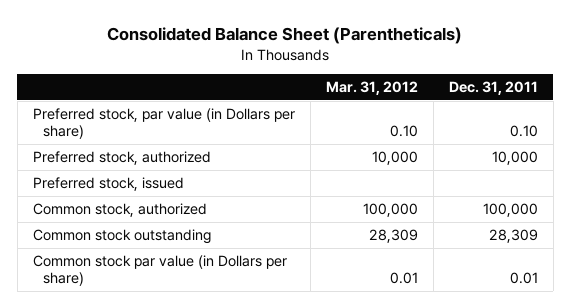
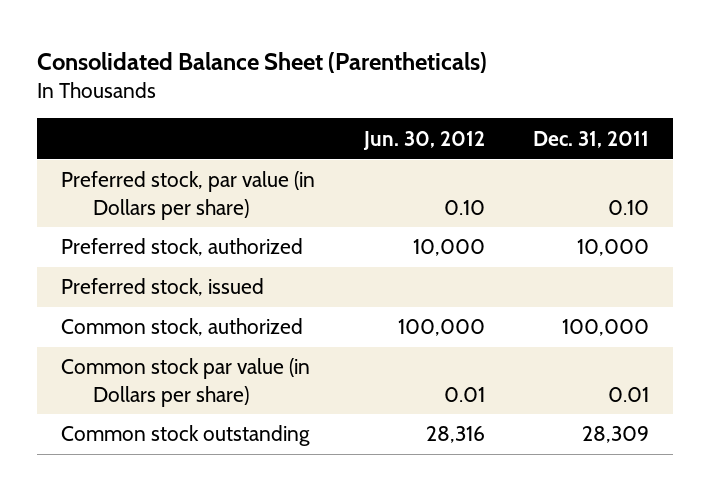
- | Mar. 31, 2012 | Dec. 31, 2011
+ | Jun. 30, 2012 | Dec. 31, 2011
moved down: Common stock outstanding | 28,316 | 28,309

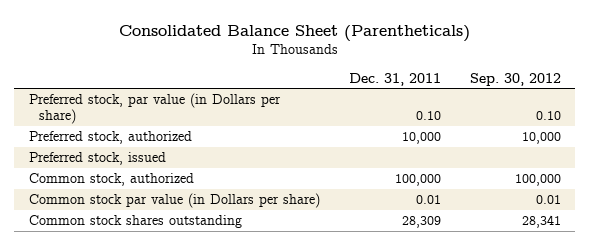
- | Jun. 30, 2012 | Dec. 31, 2011
+ | Dec. 31, 2011 | Sep. 30, 2012
- Common stock outstanding | 28,316 | 28,309
+ Common stock shares outstanding | 28,309 | 28,341

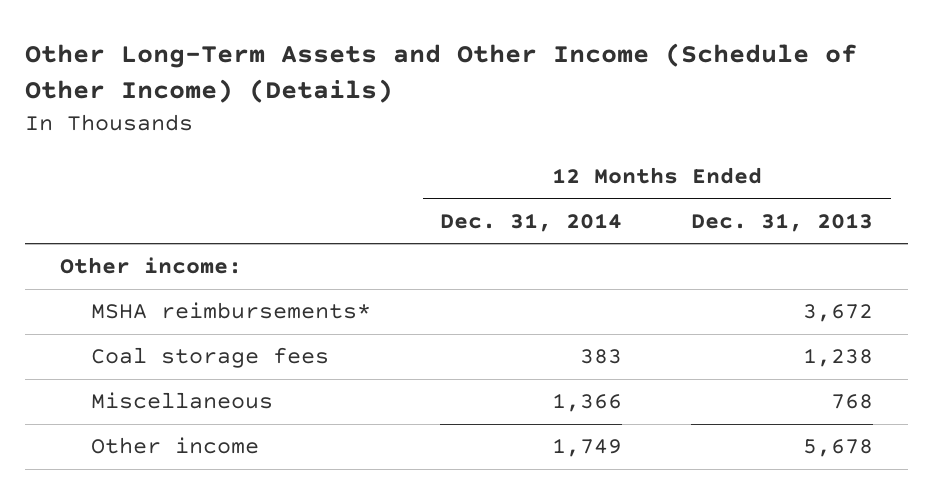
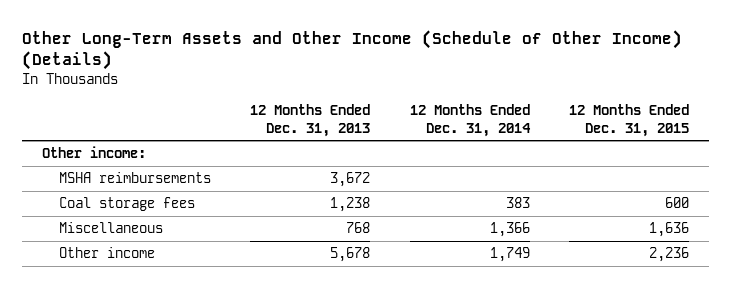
- | 12 Months Ended Dec. 31, 2014 | 12 Months Ended Dec. 31, 2013
+ | 12 Months Ended Dec. 31, 2013 | 12 Months Ended Dec. 31, 2014 | 12 Months Ended Dec. 31, 2015
- MSHA reimbursements* | | 3,672
+ MSHA reimbursements | 3,672 | |

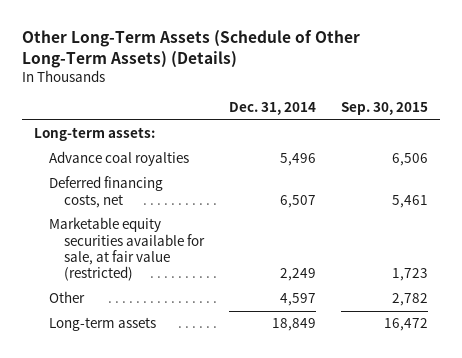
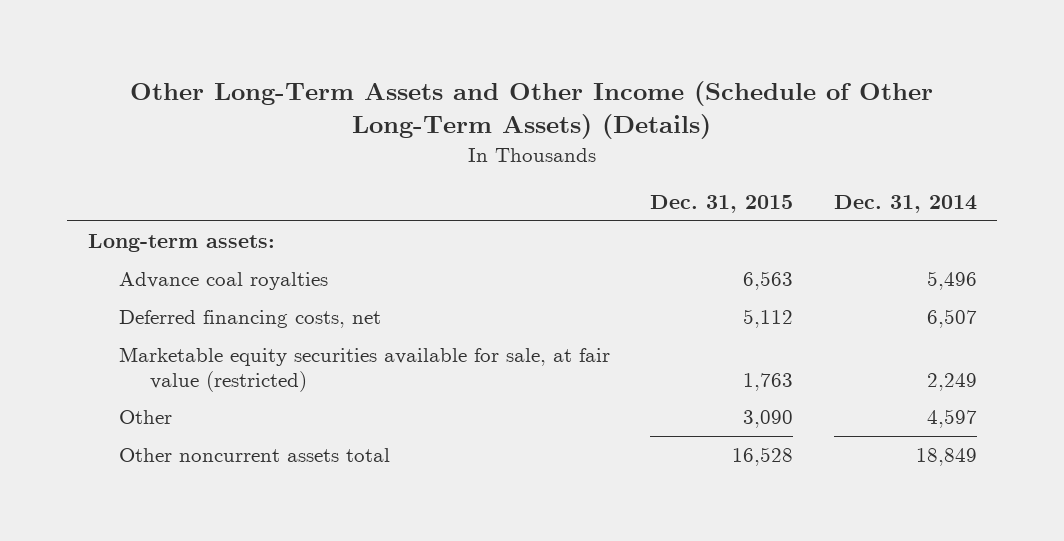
- Other Long-Term Assets (Schedule of Other Long-Term Assets) (Details)
+ Other Long-Term Assets and Other Income (Schedule of Other Long-Term Assets) (Details)
- | Dec. 31, 2014 | Sep. 30, 2015
+ | Dec. 31, 2015 | Dec. 31, 2014
- Long-term assets | 18,849 | 16,472
+ Other noncurrent assets total | 16,528 | 18,849

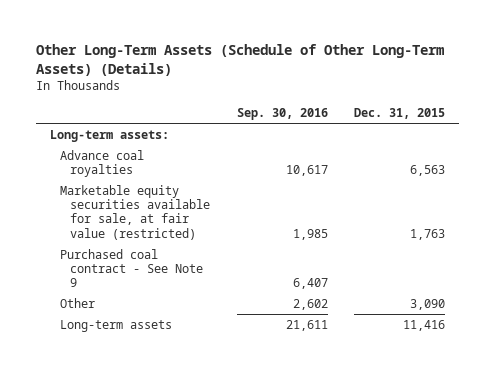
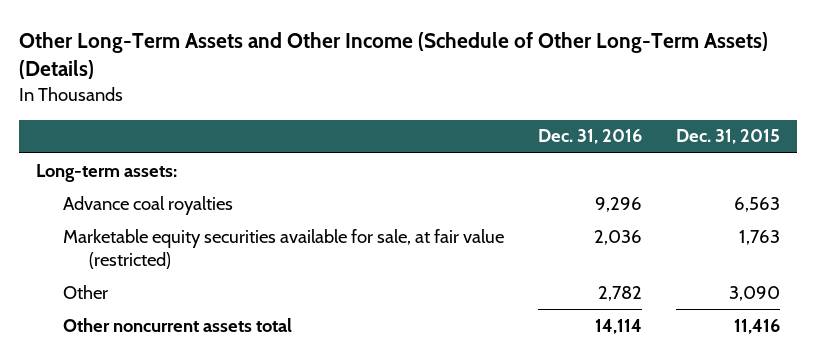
- Other Long-Term Assets (Schedule of Other Long-Term Assets) (Details)
+ Other Long-Term Assets and Other Income (Schedule of Other Long-Term Assets) (Details)
- | Sep. 30, 2016 | Dec. 31, 2015
+ | Dec. 31, 2016 | Dec. 31, 2015
- Purchased coal contract - See Note 9 | 6,407 |
- Long-term assets | 21,611 | 11,416
+ Other noncurrent assets total | 14,114 | 11,416

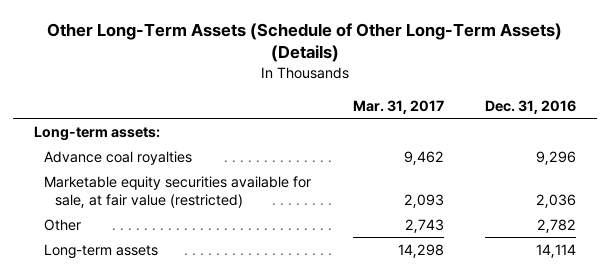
- Other Long-Term Assets and Other Income (Schedule of Other Long-Term Assets) (Details)
+ Other Long-Term Assets (Schedule of Other Long-Term Assets) (Details)
- | Dec. 31, 2016 | Dec. 31, 2015
+ | Mar. 31, 2017 | Dec. 31, 2016
- Other noncurrent assets total | 14,114 | 11,416
+ Long-term assets | 14,298 | 14,114

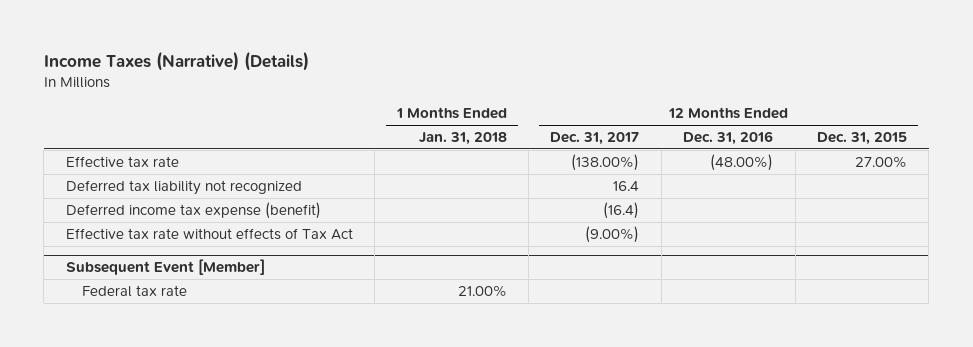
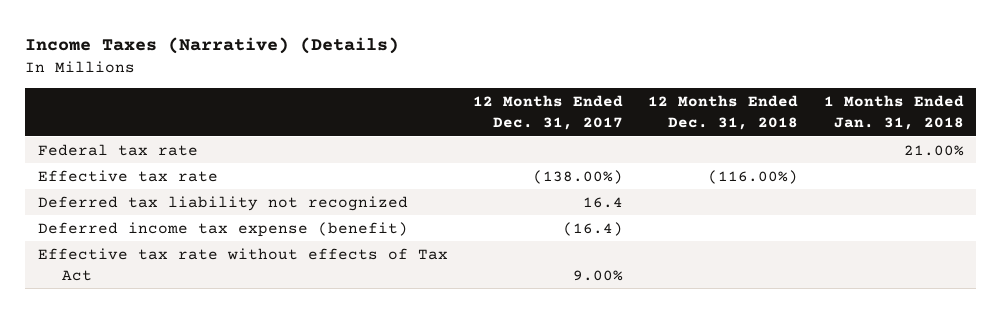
- | 1 Months Ended Jan. 31, 2018 | 12 Months Ended Dec. 31, 2017 | 12 Months Ended Dec. 31, 2016 | 12 Months Ended Dec. 31, 2015
+ | 12 Months Ended Dec. 31, 2017 | 12 Months Ended Dec. 31, 2018 | 1 Months Ended Jan. 31, 2018
+ Federal tax rate | | | 21.00%
- Effective tax rate without effects of Tax Act | | (9.00%) | |
- Subsequent Event [Member]
- Federal tax rate | 21.00% | | |
+ Effective tax rate without effects of Tax Act | 9.00% | |

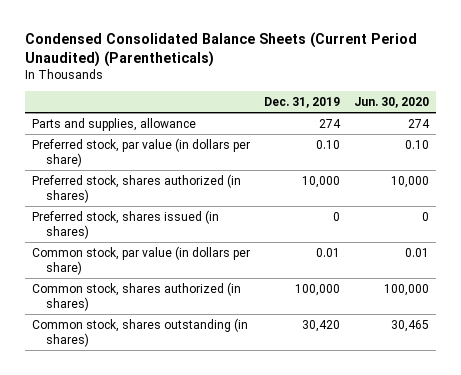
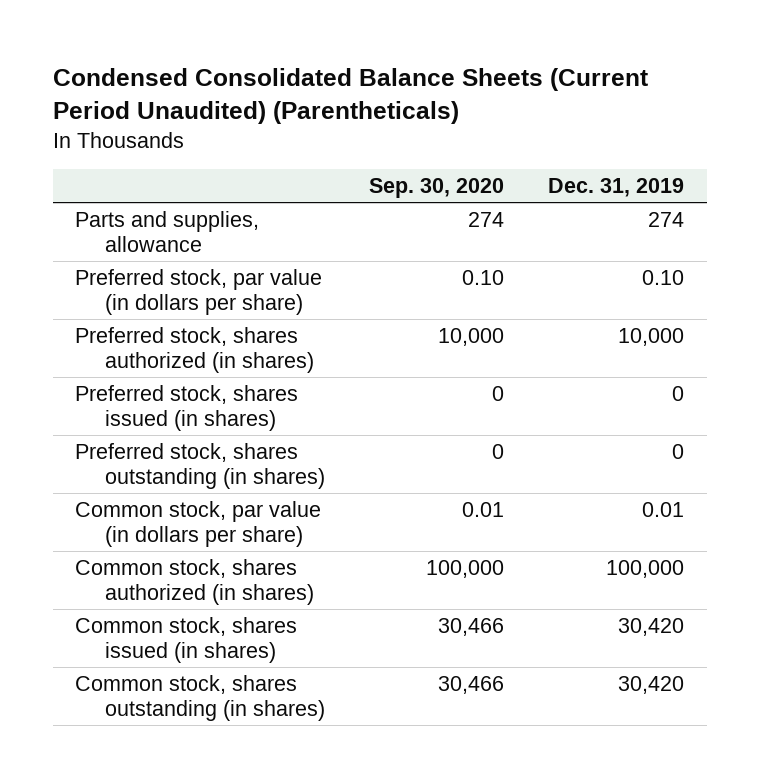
- | Dec. 31, 2019 | Jun. 30, 2020
+ | Sep. 30, 2020 | Dec. 31, 2019
+ Preferred stock, shares outstanding (in shares) | 0 | 0
+ Common stock, shares issued (in shares) | 30,466 | 30,420

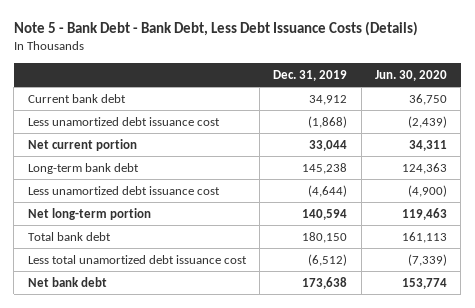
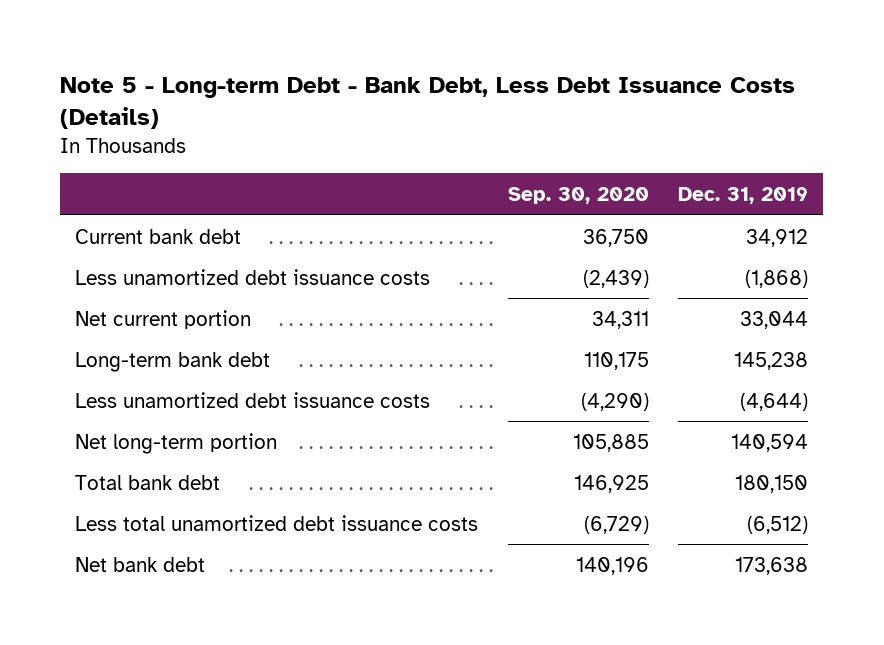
- Note 5 - Bank Debt - Bank Debt, Less Debt Issuance Costs (Details)
+ Note 5 - Long-term Debt - Bank Debt, Less Debt Issuance Costs (Details)
- | Dec. 31, 2019 | Jun. 30, 2020
+ | Sep. 30, 2020 | Dec. 31, 2019
- Less unamortized debt issuance cost | (1,868) | (2,439)
+ Less unamortized debt issuance costs | (2,439) | (1,868)
- Less unamortized debt issuance cost | (4,644) | (4,900)
+ Less unamortized debt issuance costs | (4,290) | (4,644)
- Less total unamortized debt issuance cost | (6,512) | (7,339)
+ Less total unamortized debt issuance costs | (6,729) | (6,512)

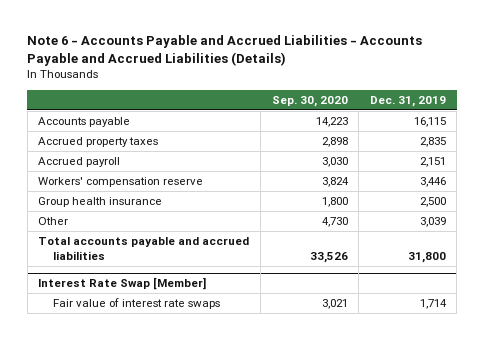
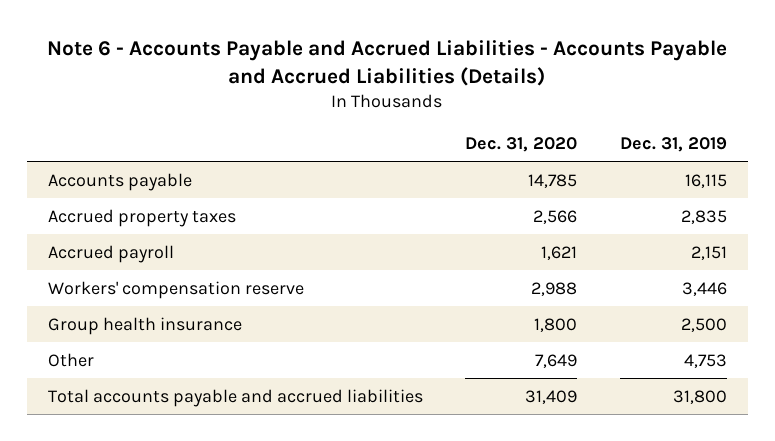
- | Sep. 30, 2020 | Dec. 31, 2019
+ | Dec. 31, 2020 | Dec. 31, 2019
- Other | 4,730 | 3,039
+ Other | 7,649 | 4,753
- Interest Rate Swap [Member]
- Fair value of interest rate swaps | 3,021 | 1,714

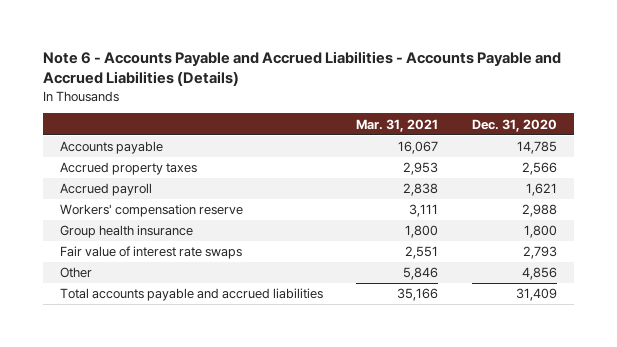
- | Dec. 31, 2020 | Dec. 31, 2019
+ | Mar. 31, 2021 | Dec. 31, 2020
- Other | 7,649 | 4,753
+ Fair value of interest rate swaps | 2,551 | 2,793
+ Other | 5,846 | 4,856

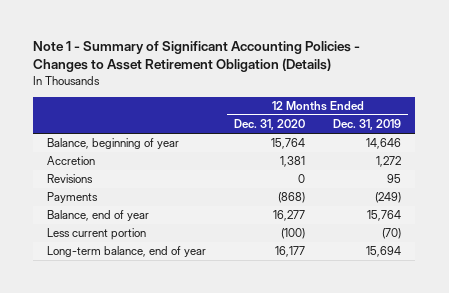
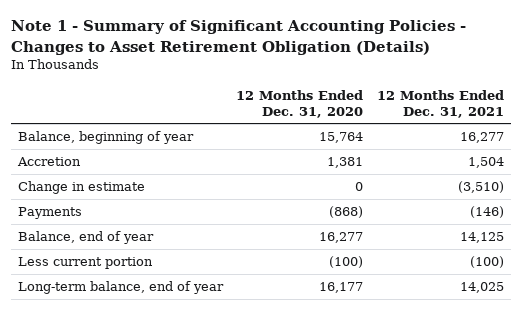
- | 12 Months Ended Dec. 31, 2020 | 12 Months Ended Dec. 31, 2019
+ | 12 Months Ended Dec. 31, 2020 | 12 Months Ended Dec. 31, 2021
- Revisions | 0 | 95
+ Change in estimate | 0 | (3,510)

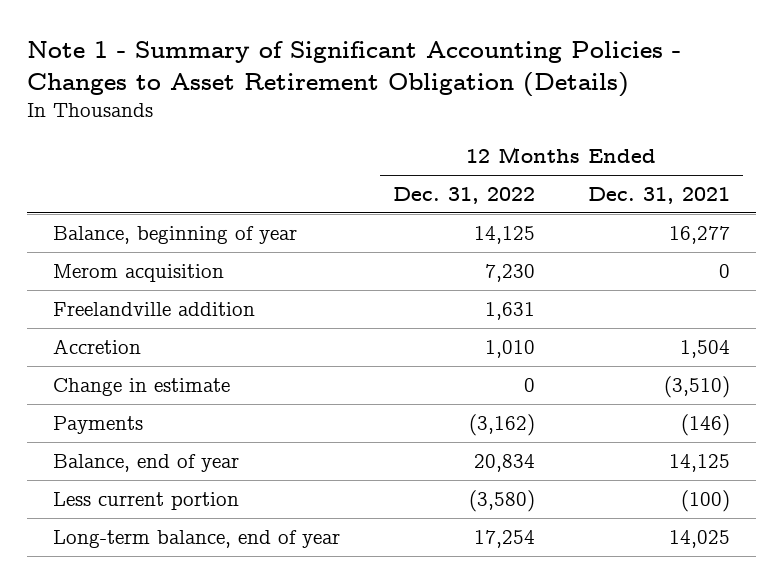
- | 12 Months Ended Dec. 31, 2020 | 12 Months Ended Dec. 31, 2021
+ | 12 Months Ended Dec. 31, 2022 | 12 Months Ended Dec. 31, 2021
+ Merom acquisition | 7,230 | 0
+ Freelandville addition | 1,631 |

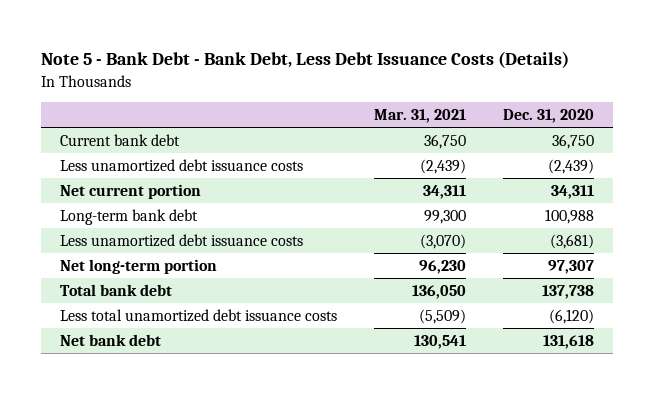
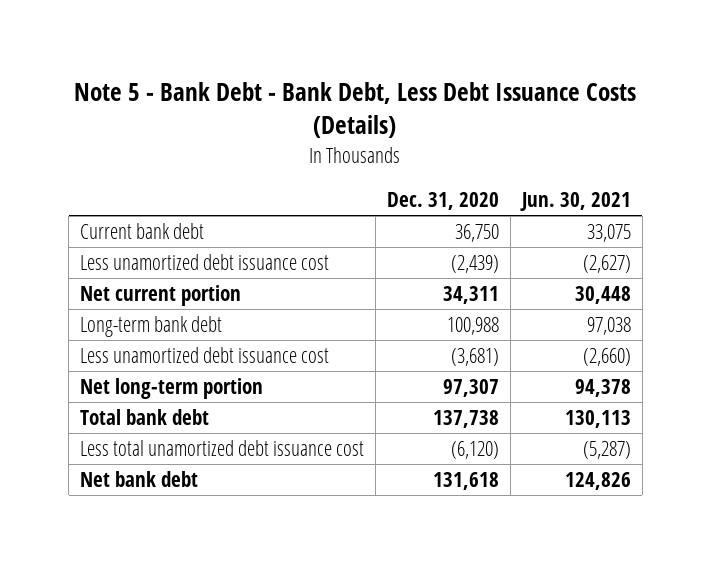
- | Mar. 31, 2021 | Dec. 31, 2020
+ | Dec. 31, 2020 | Jun. 30, 2021
- Less unamortized debt issuance costs | (2,439) | (2,439)
+ Less unamortized debt issuance cost | (2,439) | (2,627)
- Less unamortized debt issuance costs | (3,070) | (3,681)
+ Less unamortized debt issuance cost | (3,681) | (2,660)
- Less total unamortized debt issuance costs | (5,509) | (6,120)
+ Less total unamortized debt issuance cost | (6,120) | (5,287)

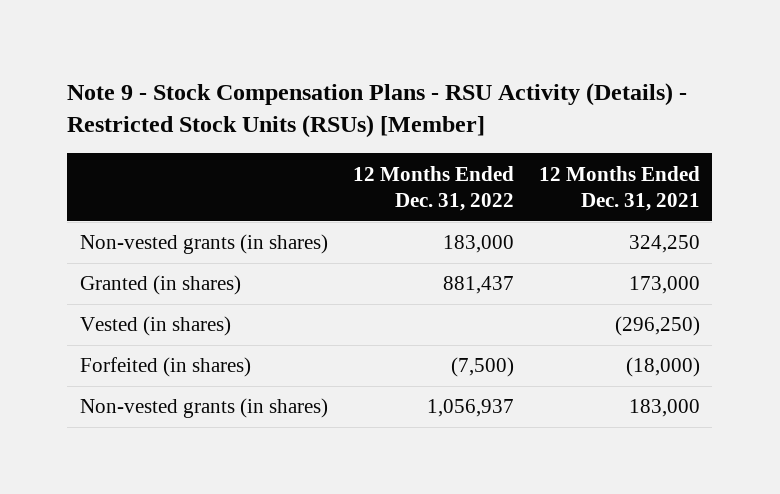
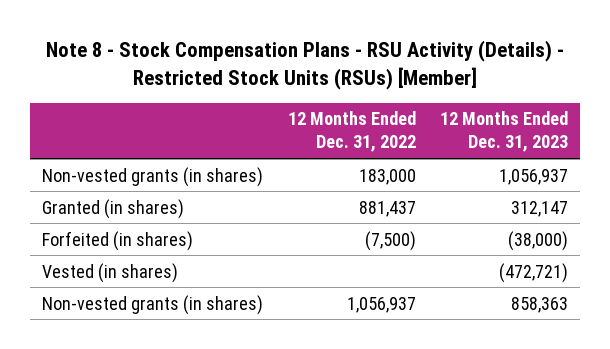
- Note 9 - Stock Compensation Plans - RSU Activity (Details) - Restricted Stock Units (RSUs) [Member]
+ Note 8 - Stock Compensation Plans - RSU Activity (Details) - Restricted Stock Units (RSUs) [Member]
- | 12 Months Ended Dec. 31, 2022 | 12 Months Ended Dec. 31, 2021
+ | 12 Months Ended Dec. 31, 2022 | 12 Months Ended Dec. 31, 2023
moved down: Vested (in shares) | | (472,721)

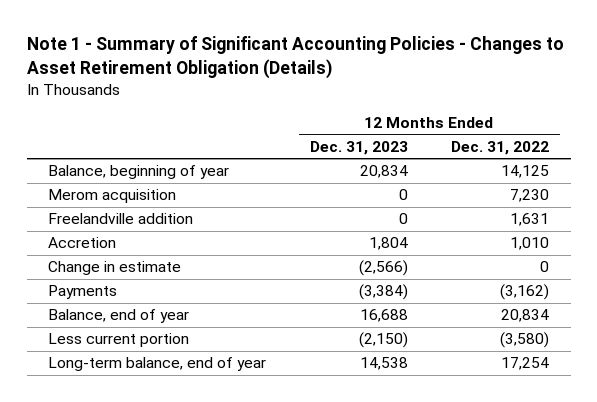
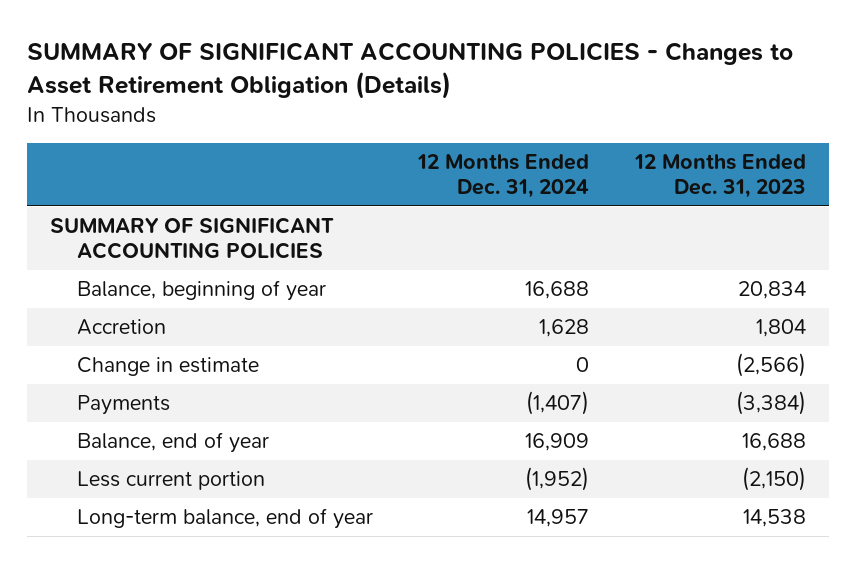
- Note 1 - Summary of Significant Accounting Policies - Changes to Asset Retirement Obligation (Details)
+ SUMMARY OF SIGNIFICANT ACCOUNTING POLICIES - Changes to Asset Retirement Obligation (Details)
- | 12 Months Ended Dec. 31, 2023 | 12 Months Ended Dec. 31, 2022
+ | 12 Months Ended Dec. 31, 2024 | 12 Months Ended Dec. 31, 2023
+ SUMMARY OF SIGNIFICANT ACCOUNTING POLICIES
- Merom acquisition | 0 | 7,230
- Freelandville addition | 0 | 1,631

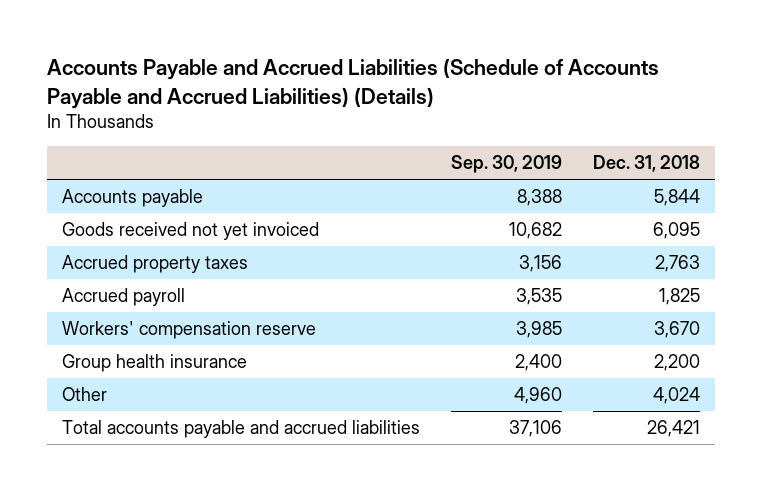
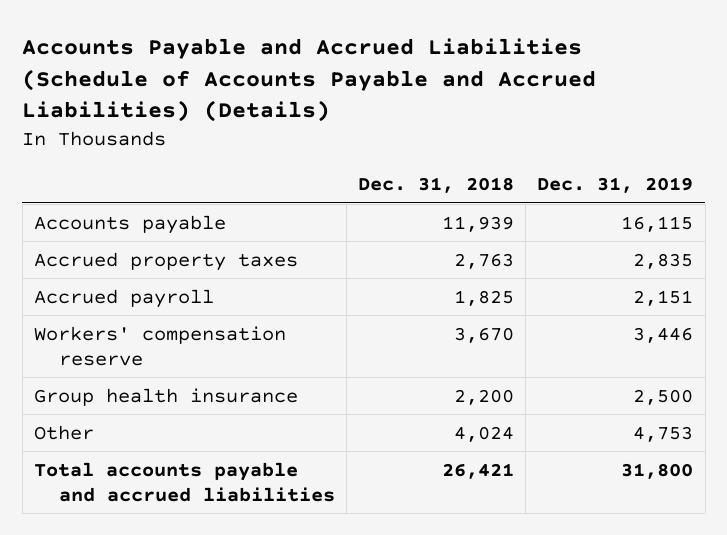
- | Sep. 30, 2019 | Dec. 31, 2018
+ | Dec. 31, 2018 | Dec. 31, 2019
- Accounts payable | 8,388 | 5,844
- Goods received not yet invoiced | 10,682 | 6,095
+ Accounts payable | 11,939 | 16,115

